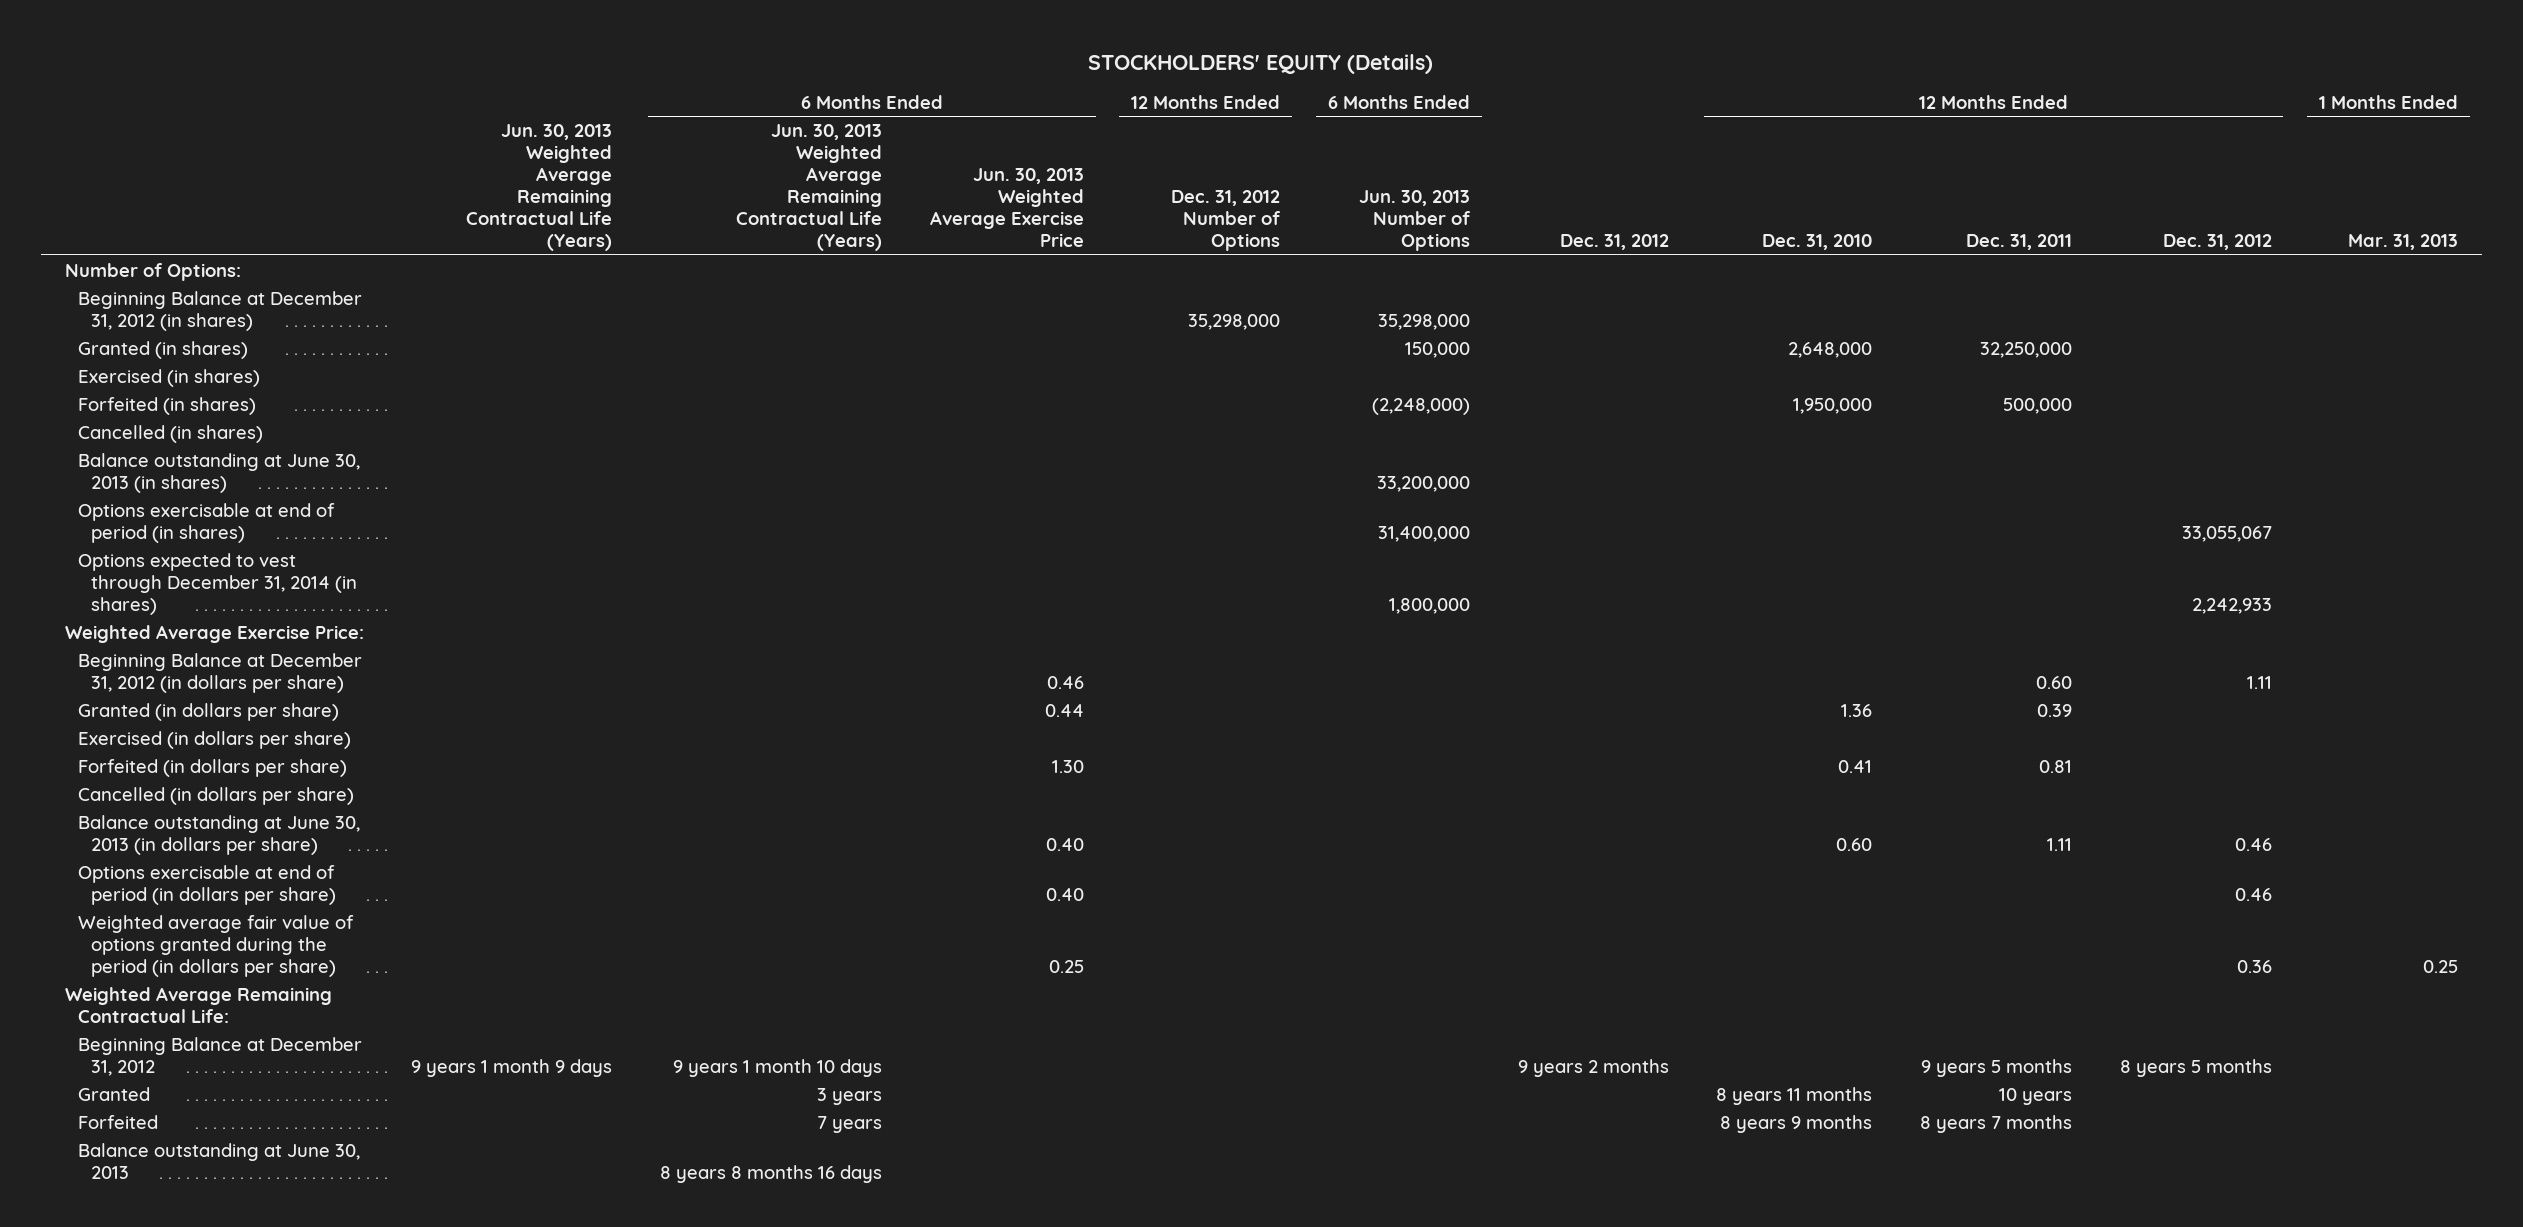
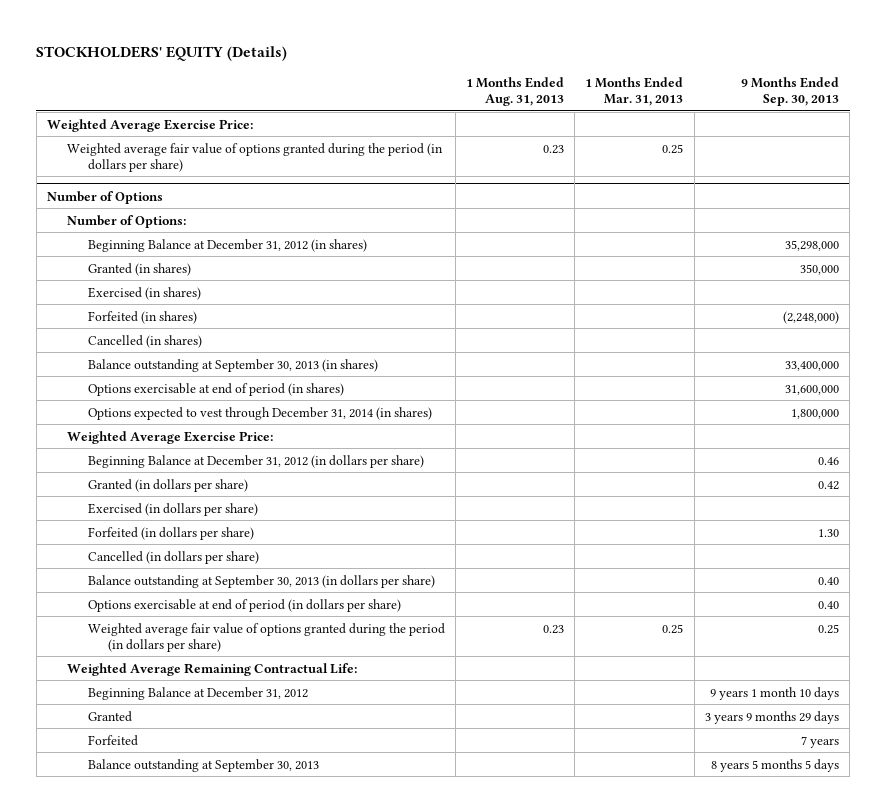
- | Jun. 30, 2013 Weighted Average Remaining Contractual Life (Years) | 6 Months Ended Jun. 30, 2013 Weighted Average Remaining Contractual Life (Years) | 6 Months Ended Jun. 30, 2013 Weighted Average Exercise Price | 12 Months Ended Dec. 31, 2012 Number of Options | 6 Months Ended Jun. 30, 2013 Number of Options | Dec. 31, 2012 | 12 Months Ended Dec. 31, 2010 | 12 Months Ended Dec. 31, 2011 | 12 Months Ended Dec. 31, 2012 | 1 Months Ended Mar. 31, 2013
+ | 1 Months Ended Aug. 31, 2013 | 1 Months Ended Mar. 31, 2013 | 9 Months Ended Sep. 30, 2013
- Number of Options:
- Beginning Balance at December 31, 2012 (in shares) | | | | 35,298,000 | 35,298,000 | | | | |
- Granted (in shares) | | | | | 150,000 | | 2,648,000 | 32,250,000 | |
- Exercised (in shares)
- Forfeited (in shares) | | | | | (2,248,000) | | 1,950,000 | 500,000 | |
- Cancelled (in shares)
- Balance outstanding at June 30, 2013 (in shares) | | | | | 33,200,000 | | | | |
- Options exercisable at end of period (in shares) | | | | | 31,400,000 | | | | 33,055,067 |
- Options expected to vest through December 31, 2014 (in shares) | | | | | 1,800,000 | | | | 2,242,933 |
- Beginning Balance at December 31, 2012 (in dollars per share) | | | 0.46 | | | | | 0.60 | 1.11 |
- Granted (in dollars per share) | | | 0.44 | | | | 1.36 | 0.39 | |
- Exercised (in dollars per share)
- Forfeited (in dollars per share) | | | 1.30 | | | | 0.41 | 0.81 | |
- Cancelled (in dollars per share)
- Balance outstanding at June 30, 2013 (in dollars per share) | | | 0.40 | | | | 0.60 | 1.11 | 0.46 |
- Options exercisable at end of period (in dollars per share) | | | 0.40 | | | | | | 0.46 |
- Weighted Average Remaining Contractual Life:
- Beginning Balance at December 31, 2012 | 9 years 1 month 9 days | 9 years 1 month 10 days | | | | 9 years 2 months | | 9 years 5 months | 8 years 5 months |
- Granted | | 3 years | | | | | 8 years 11 months | 10 years | |
- Forfeited | | 7 years | | | | | 8 years 9 months | 8 years 7 months | |
- Balance outstanding at June 30, 2013 | | 8 years 8 months 16 days | | | | | | | |
+ Number of Options
+ Number of Options:
+ Beginning Balance at December 31, 2012 (in shares) | | | 35,298,000
+ Granted (in shares) | | | 350,000
+ Exercised (in shares)
+ Forfeited (in shares) | | | (2,248,000)
+ Cancelled (in shares)
+ Balance outstanding at September 30, 2013 (in shares) | | | 33,400,000
+ Options exercisable at end of period (in shares) | | | 31,600,000
+ Options expected to vest through December 31, 2014 (in shares) | | | 1,800,000
+ Weighted Average Exercise Price:
+ Beginning Balance at December 31, 2012 (in dollars per share) | | | 0.46
+ Granted (in dollars per share) | | | 0.42
+ Exercised (in dollars per share)
+ Forfeited (in dollars per share) | | | 1.30
+ Cancelled (in dollars per share)
+ Balance outstanding at September 30, 2013 (in dollars per share) | | | 0.40
+ Options exercisable at end of period (in dollars per share) | | | 0.40
+ Weighted average fair value of options granted during the period (in dollars per share) | 0.23 | 0.25 | 0.25
+ Weighted Average Remaining Contractual Life:
+ Beginning Balance at December 31, 2012 | | | 9 years 1 month 10 days
+ Granted | | | 3 years 9 months 29 days
+ Forfeited | | | 7 years
+ Balance outstanding at September 30, 2013 | | | 8 years 5 months 5 days

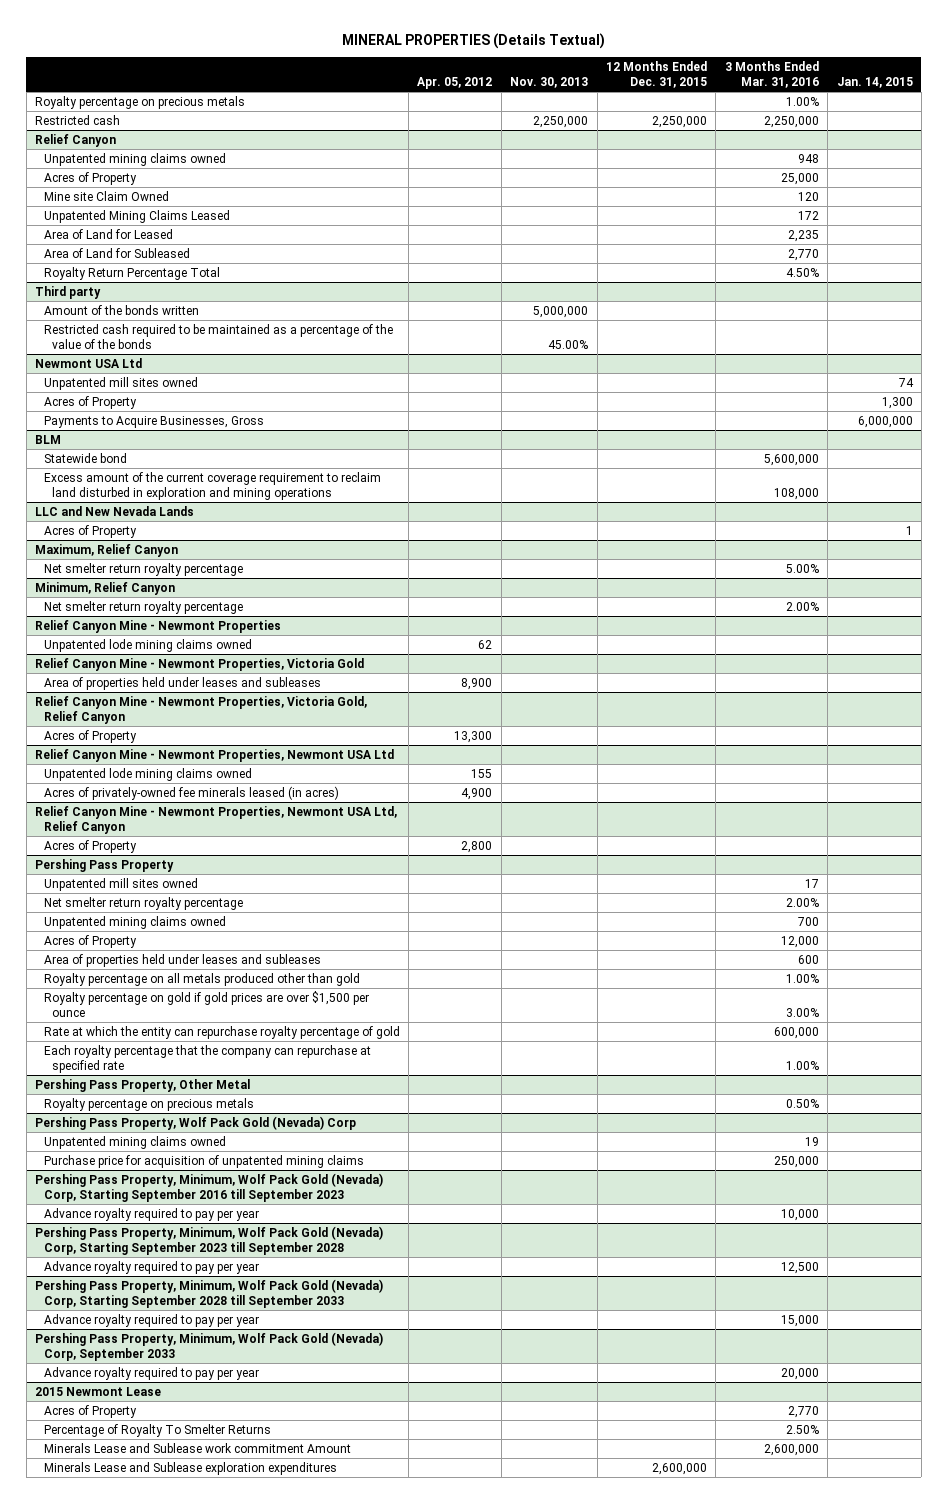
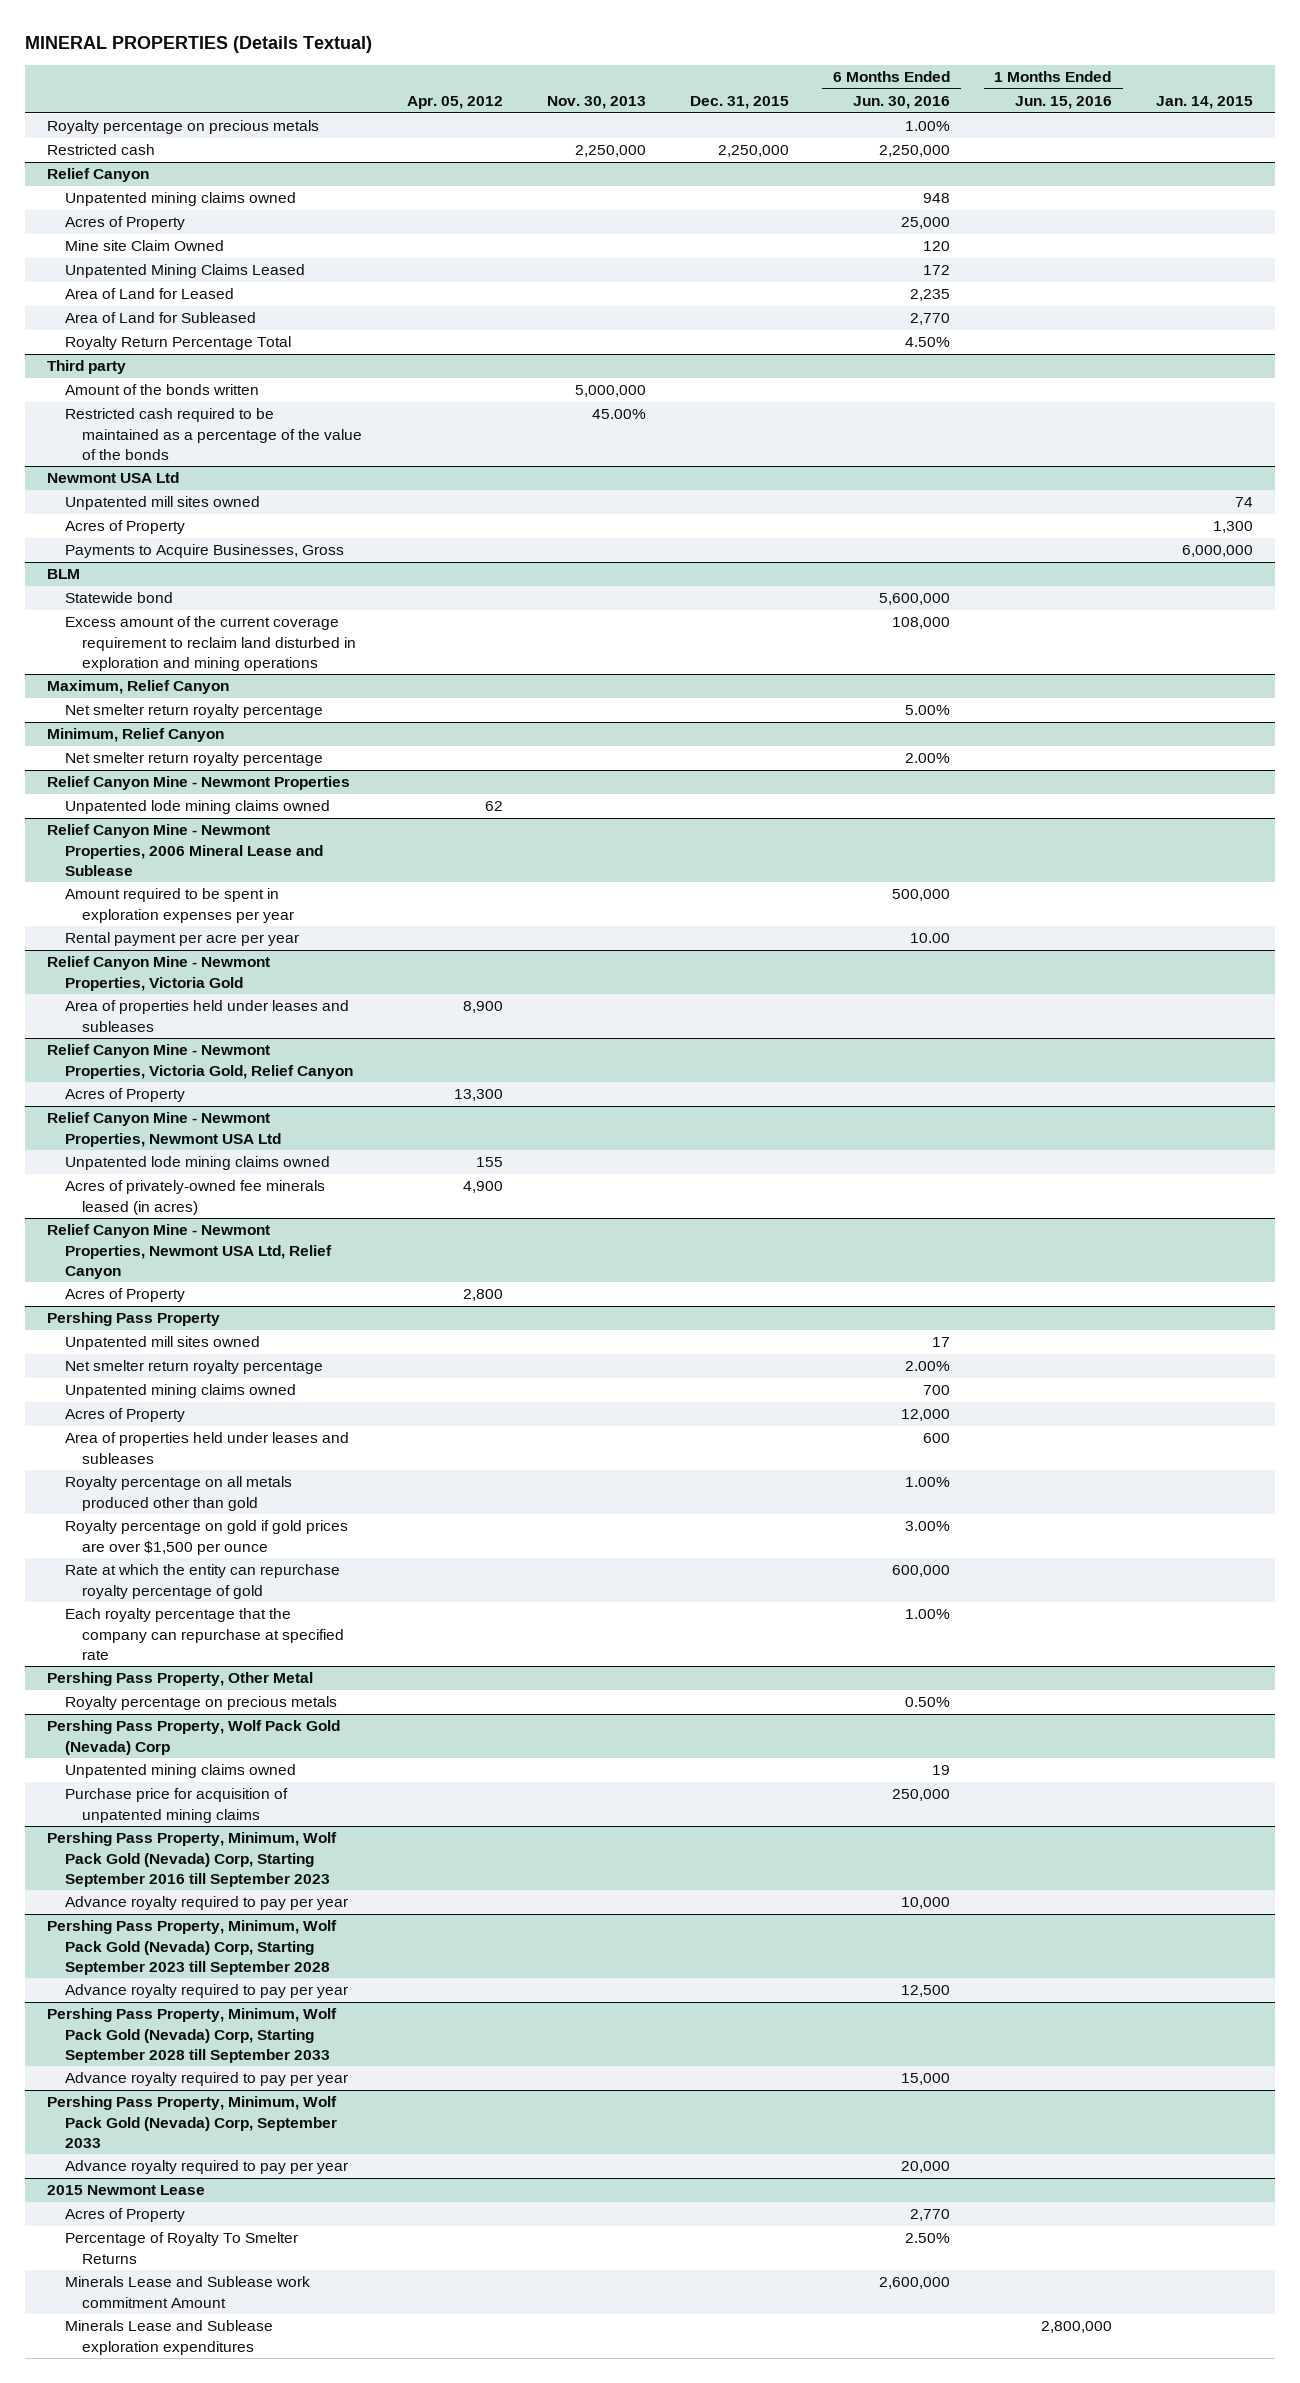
- | Apr. 05, 2012 | Nov. 30, 2013 | 12 Months Ended Dec. 31, 2015 | 3 Months Ended Mar. 31, 2016 | Jan. 14, 2015
+ | Apr. 05, 2012 | Nov. 30, 2013 | Dec. 31, 2015 | 6 Months Ended Jun. 30, 2016 | 1 Months Ended Jun. 15, 2016 | Jan. 14, 2015
- LLC and New Nevada Lands
- Acres of Property | | | | | 1
+ Relief Canyon Mine - Newmont Properties, 2006 Mineral Lease and Sublease
+ Amount required to be spent in exploration expenses per year | | | | 500,000 | |
+ Rental payment per acre per year | | | | 10.00 | |

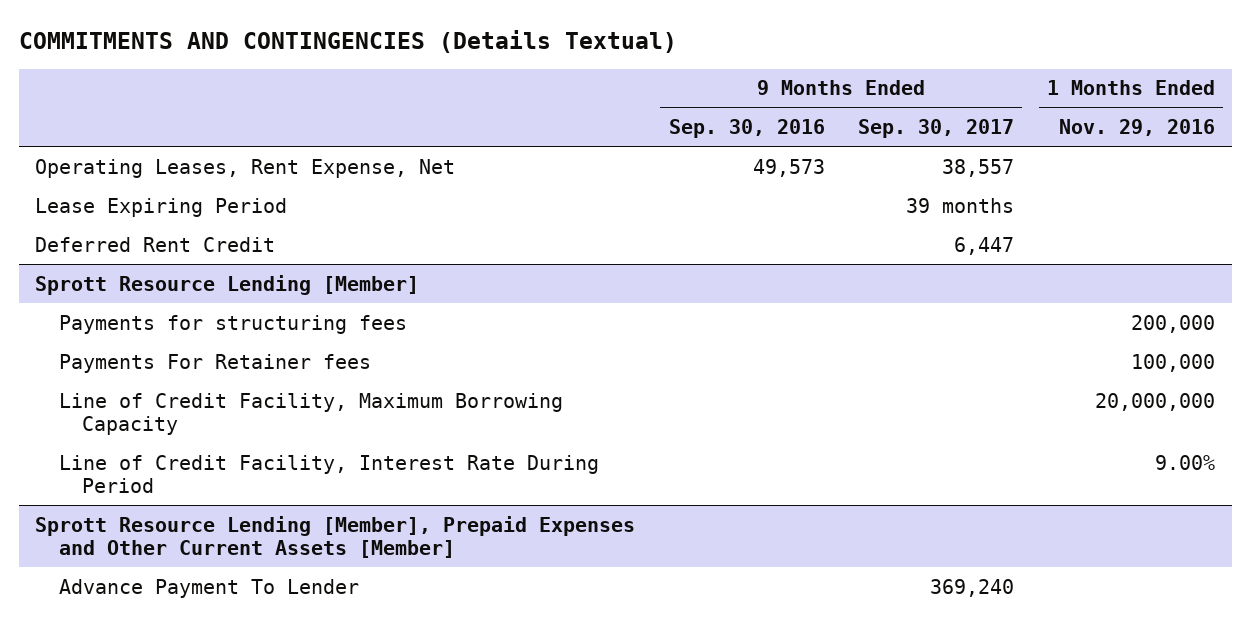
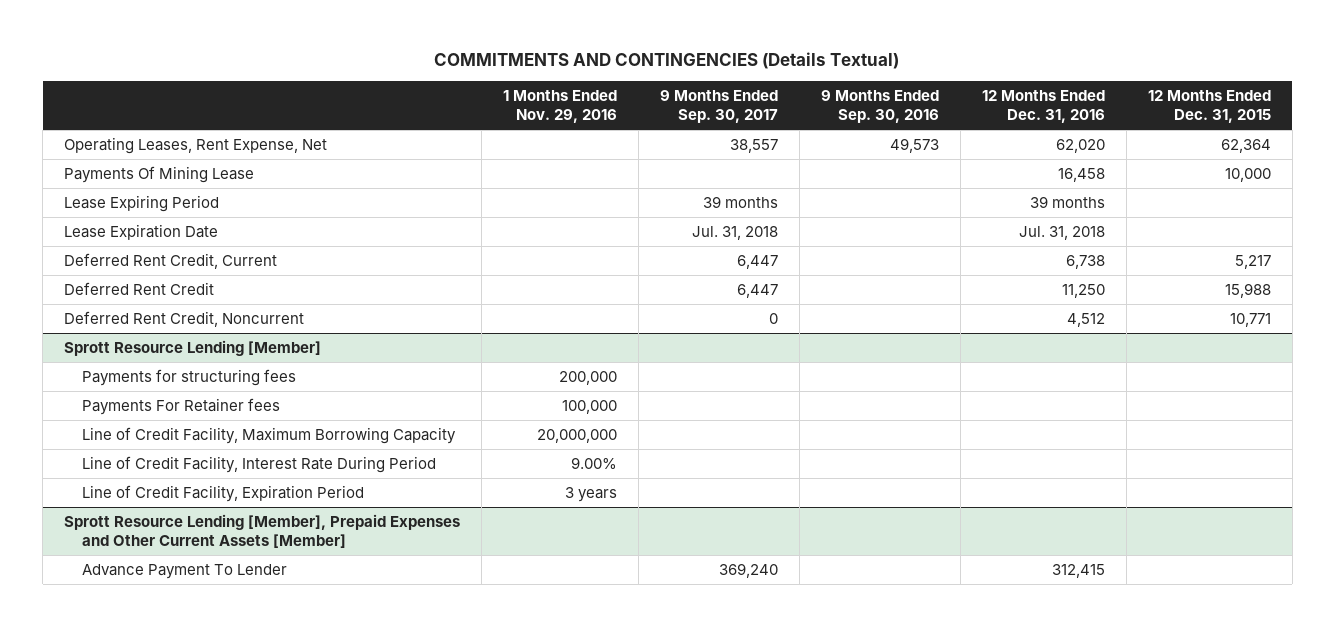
- | 9 Months Ended Sep. 30, 2016 | 9 Months Ended Sep. 30, 2017 | 1 Months Ended Nov. 29, 2016
+ | 1 Months Ended Nov. 29, 2016 | 9 Months Ended Sep. 30, 2017 | 9 Months Ended Sep. 30, 2016 | 12 Months Ended Dec. 31, 2016 | 12 Months Ended Dec. 31, 2015
+ Payments Of Mining Lease | | | | 16,458 | 10,000
+ Lease Expiration Date | | Jul. 31, 2018 | | Jul. 31, 2018 |
+ Deferred Rent Credit, Current | | 6,447 | | 6,738 | 5,217
+ Deferred Rent Credit, Noncurrent | | 0 | | 4,512 | 10,771
@ Sprott Resource Lending [Member]
+ Line of Credit Facility, Expiration Period | 3 years | | | |

